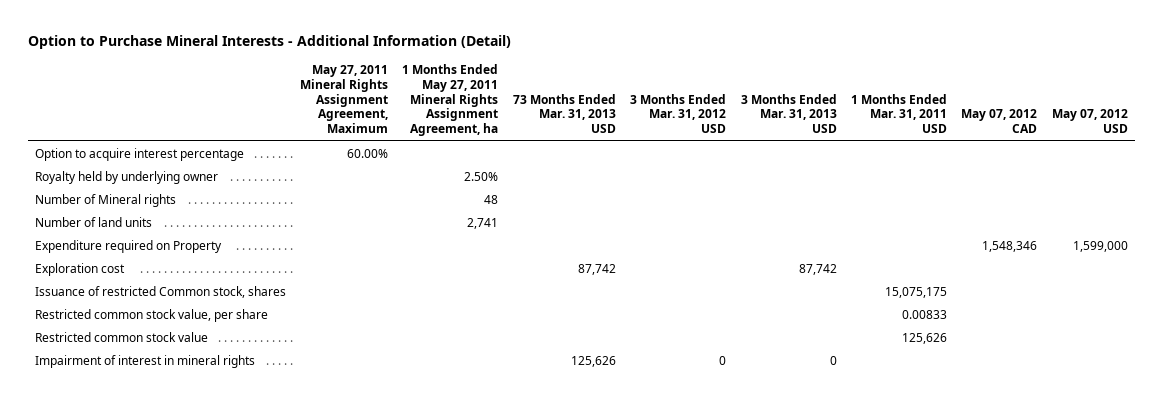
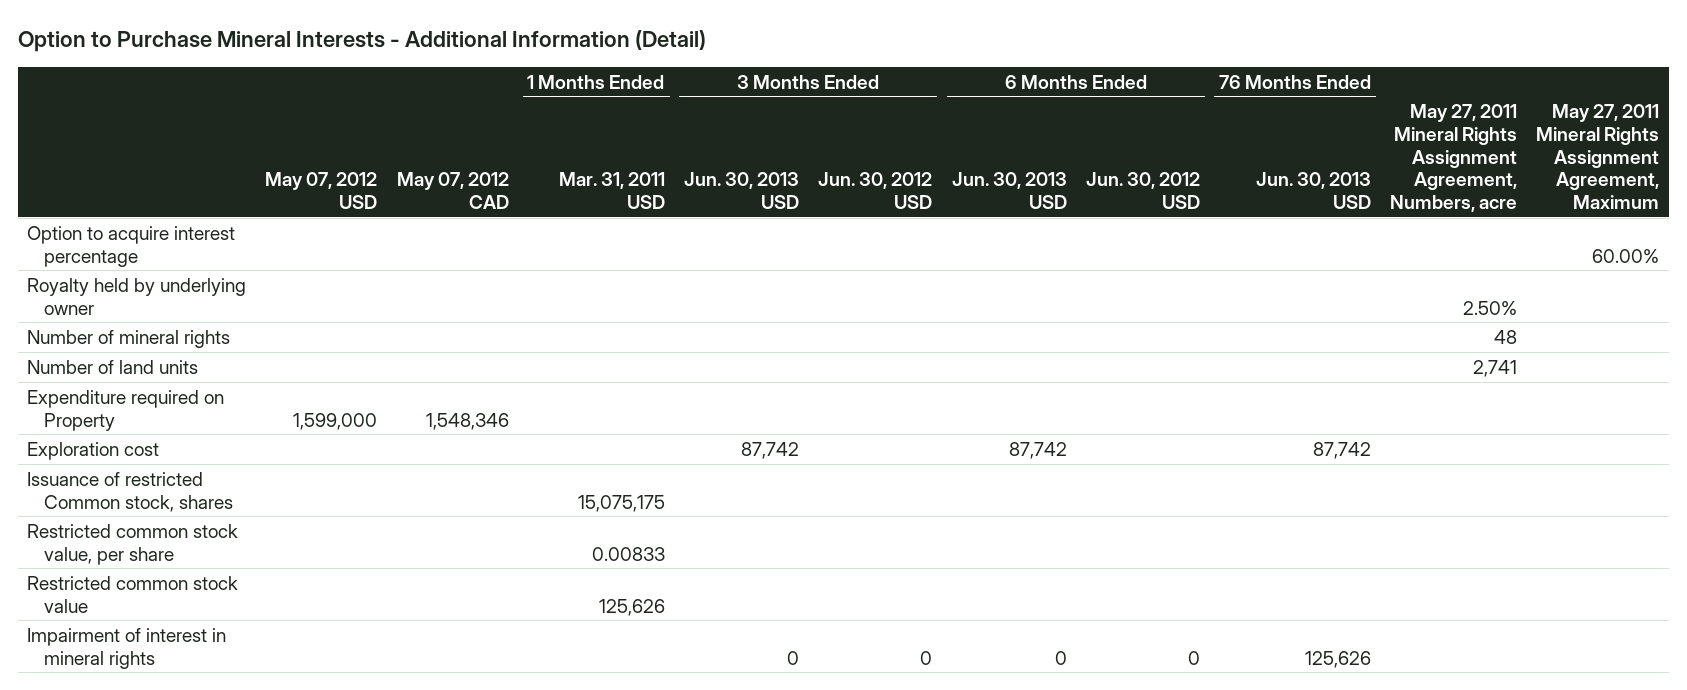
- | May 27, 2011 Mineral Rights Assignment Agreement, Maximum | 1 Months Ended May 27, 2011 Mineral Rights Assignment Agreement, ha | 73 Months Ended Mar. 31, 2013 USD | 3 Months Ended Mar. 31, 2012 USD | 3 Months Ended Mar. 31, 2013 USD | 1 Months Ended Mar. 31, 2011 USD | May 07, 2012 CAD | May 07, 2012 USD
+ | May 07, 2012 USD | May 07, 2012 CAD | 1 Months Ended Mar. 31, 2011 USD | 3 Months Ended Jun. 30, 2013 USD | 3 Months Ended Jun. 30, 2012 USD | 6 Months Ended Jun. 30, 2013 USD | 6 Months Ended Jun. 30, 2012 USD | 76 Months Ended Jun. 30, 2013 USD | May 27, 2011 Mineral Rights Assignment Agreement, Numbers, acre | May 27, 2011 Mineral Rights Assignment Agreement, Maximum
- Number of Mineral rights | | 48 | | | | | |
+ Number of mineral rights | | | | | | | | | 48 |

